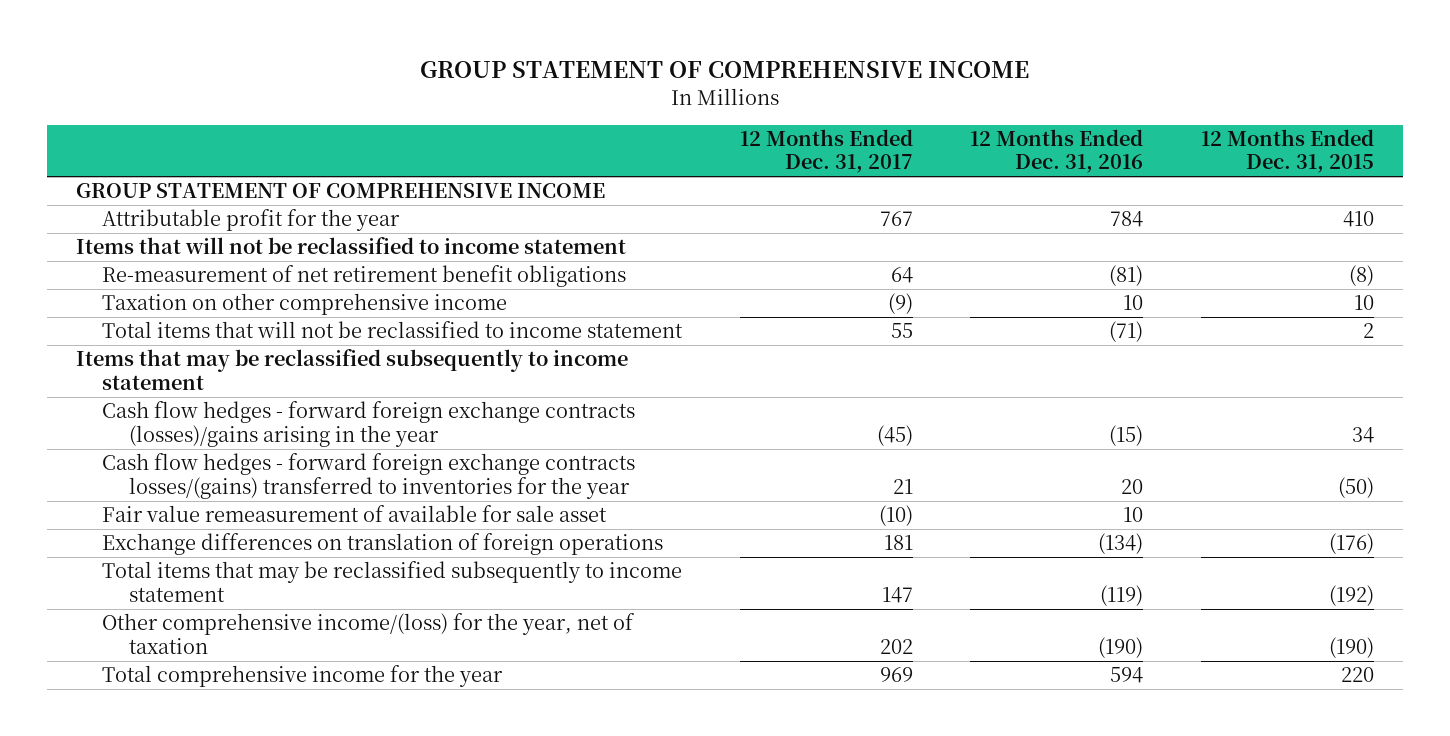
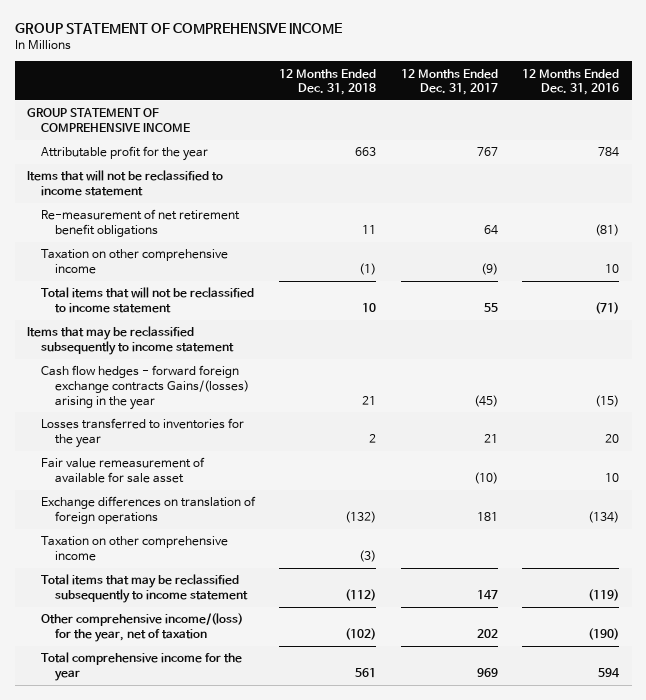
- | 12 Months Ended Dec. 31, 2017 | 12 Months Ended Dec. 31, 2016 | 12 Months Ended Dec. 31, 2015
+ | 12 Months Ended Dec. 31, 2018 | 12 Months Ended Dec. 31, 2017 | 12 Months Ended Dec. 31, 2016
- Cash flow hedges - forward foreign exchange contracts (losses)/gains arising in the year | (45) | (15) | 34
- Cash flow hedges - forward foreign exchange contracts losses/(gains) transferred to inventories for the year | 21 | 20 | (50)
+ Cash flow hedges - forward foreign exchange contracts Gains/(losses) arising in the year | 21 | (45) | (15)
+ Losses transferred to inventories for the year | 2 | 21 | 20
+ Taxation on other comprehensive income | (3) | |

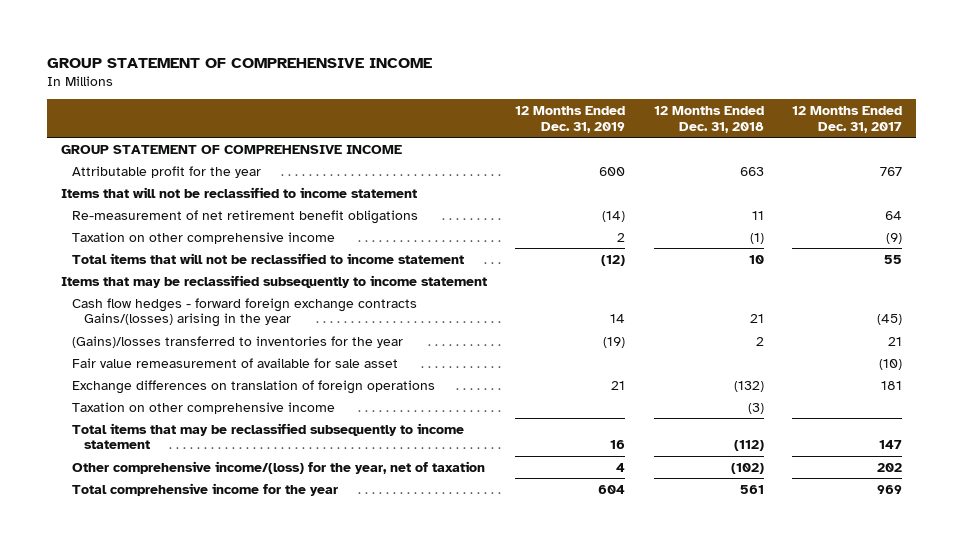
- | 12 Months Ended Dec. 31, 2018 | 12 Months Ended Dec. 31, 2017 | 12 Months Ended Dec. 31, 2016
+ | 12 Months Ended Dec. 31, 2019 | 12 Months Ended Dec. 31, 2018 | 12 Months Ended Dec. 31, 2017
- Losses transferred to inventories for the year | 2 | 21 | 20
+ (Gains)/losses transferred to inventories for the year | (19) | 2 | 21

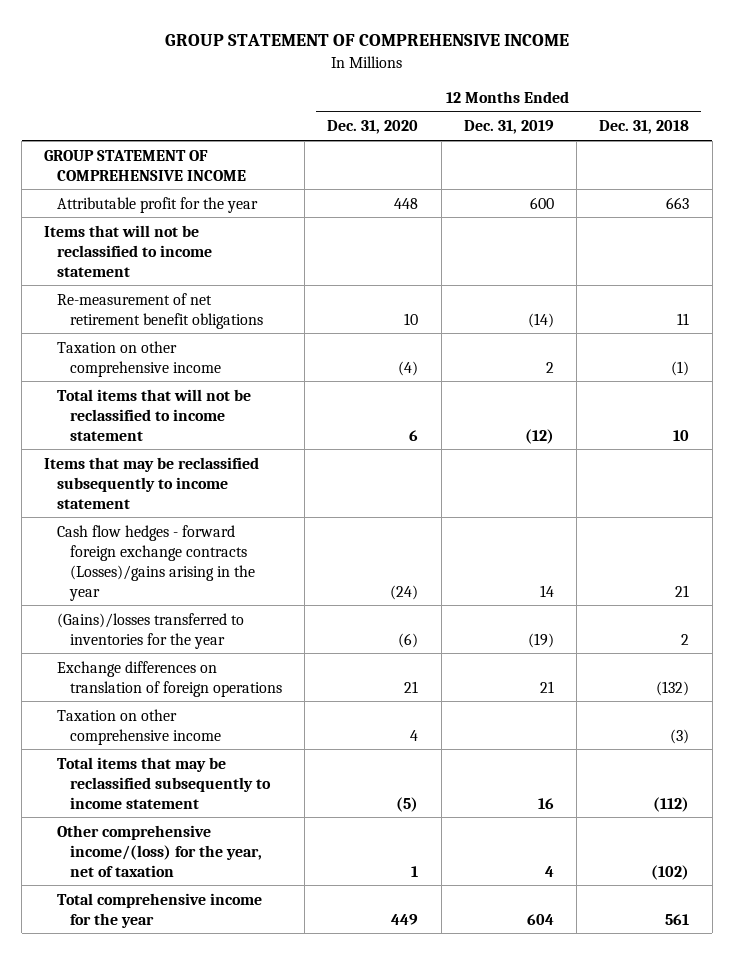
- | 12 Months Ended Dec. 31, 2019 | 12 Months Ended Dec. 31, 2018 | 12 Months Ended Dec. 31, 2017
+ | 12 Months Ended Dec. 31, 2020 | 12 Months Ended Dec. 31, 2019 | 12 Months Ended Dec. 31, 2018
- Cash flow hedges - forward foreign exchange contracts Gains/(losses) arising in the year | 14 | 21 | (45)
+ Cash flow hedges - forward foreign exchange contracts (Losses)/gains arising in the year | (24) | 14 | 21
- Fair value remeasurement of available for sale asset | | | (10)

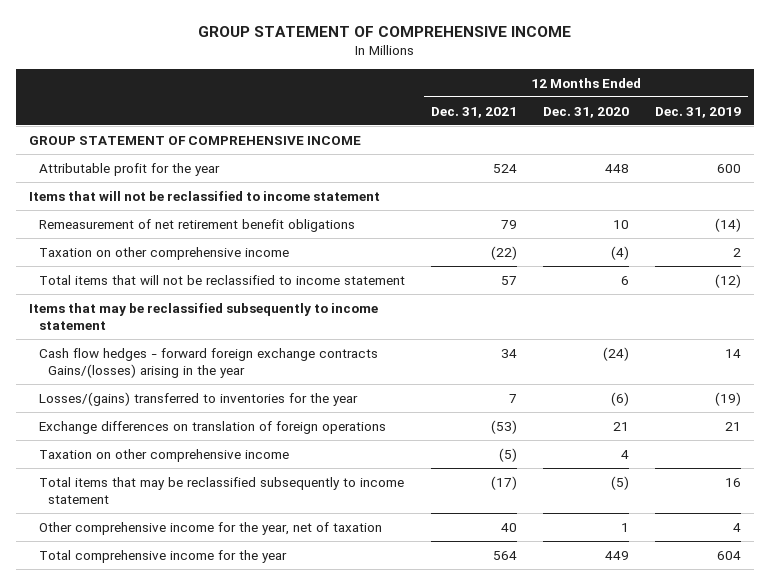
- | 12 Months Ended Dec. 31, 2020 | 12 Months Ended Dec. 31, 2019 | 12 Months Ended Dec. 31, 2018
+ | 12 Months Ended Dec. 31, 2021 | 12 Months Ended Dec. 31, 2020 | 12 Months Ended Dec. 31, 2019
- Re-measurement of net retirement benefit obligations | 10 | (14) | 11
+ Remeasurement of net retirement benefit obligations | 79 | 10 | (14)
- Cash flow hedges - forward foreign exchange contracts (Losses)/gains arising in the year | (24) | 14 | 21
- (Gains)/losses transferred to inventories for the year | (6) | (19) | 2
+ Cash flow hedges - forward foreign exchange contracts Gains/(losses) arising in the year | 34 | (24) | 14
+ Losses/(gains) transferred to inventories for the year | 7 | (6) | (19)
- Other comprehensive income/(loss) for the year, net of taxation | 1 | 4 | (102)
+ Other comprehensive income for the year, net of taxation | 40 | 1 | 4

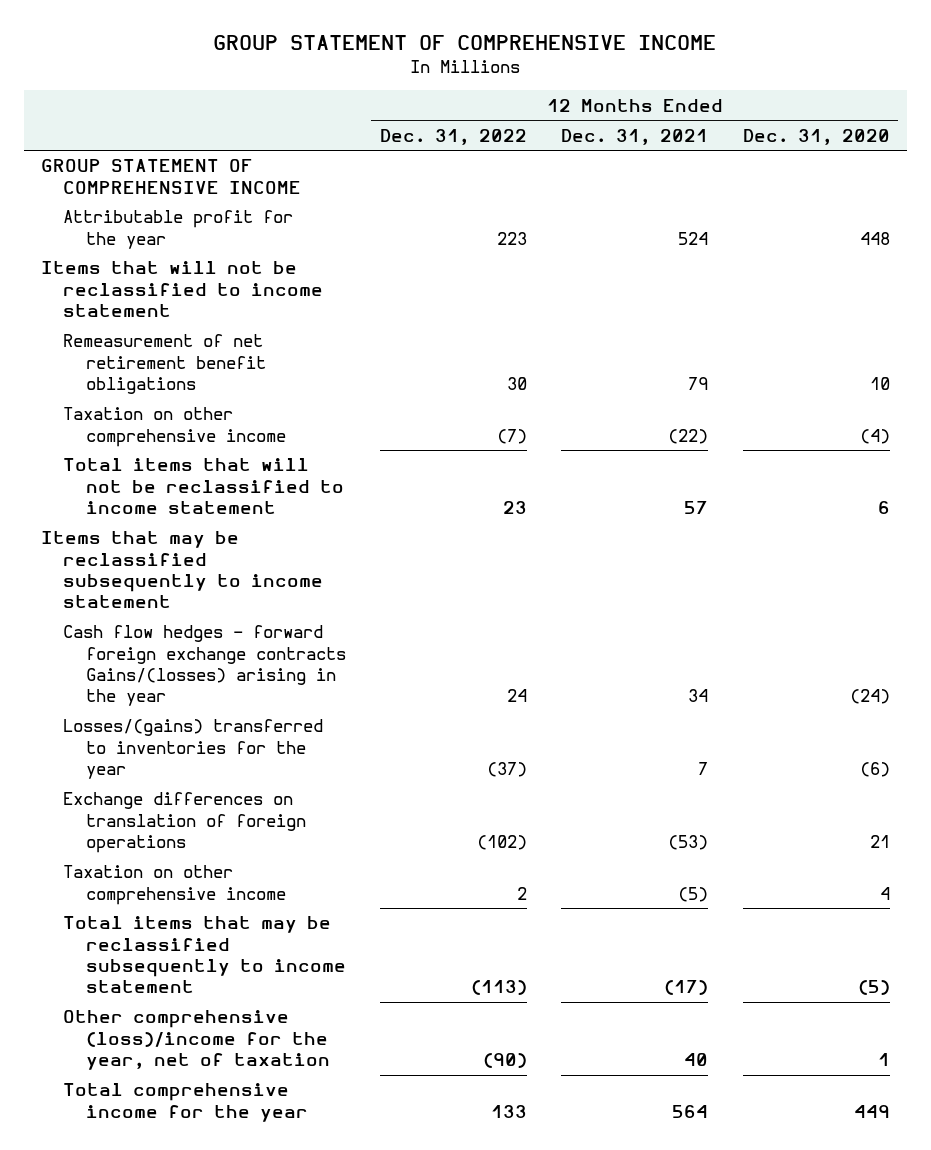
- | 12 Months Ended Dec. 31, 2021 | 12 Months Ended Dec. 31, 2020 | 12 Months Ended Dec. 31, 2019
+ | 12 Months Ended Dec. 31, 2022 | 12 Months Ended Dec. 31, 2021 | 12 Months Ended Dec. 31, 2020
- Other comprehensive income for the year, net of taxation | 40 | 1 | 4
+ Other comprehensive (loss)/income for the year, net of taxation | (90) | 40 | 1

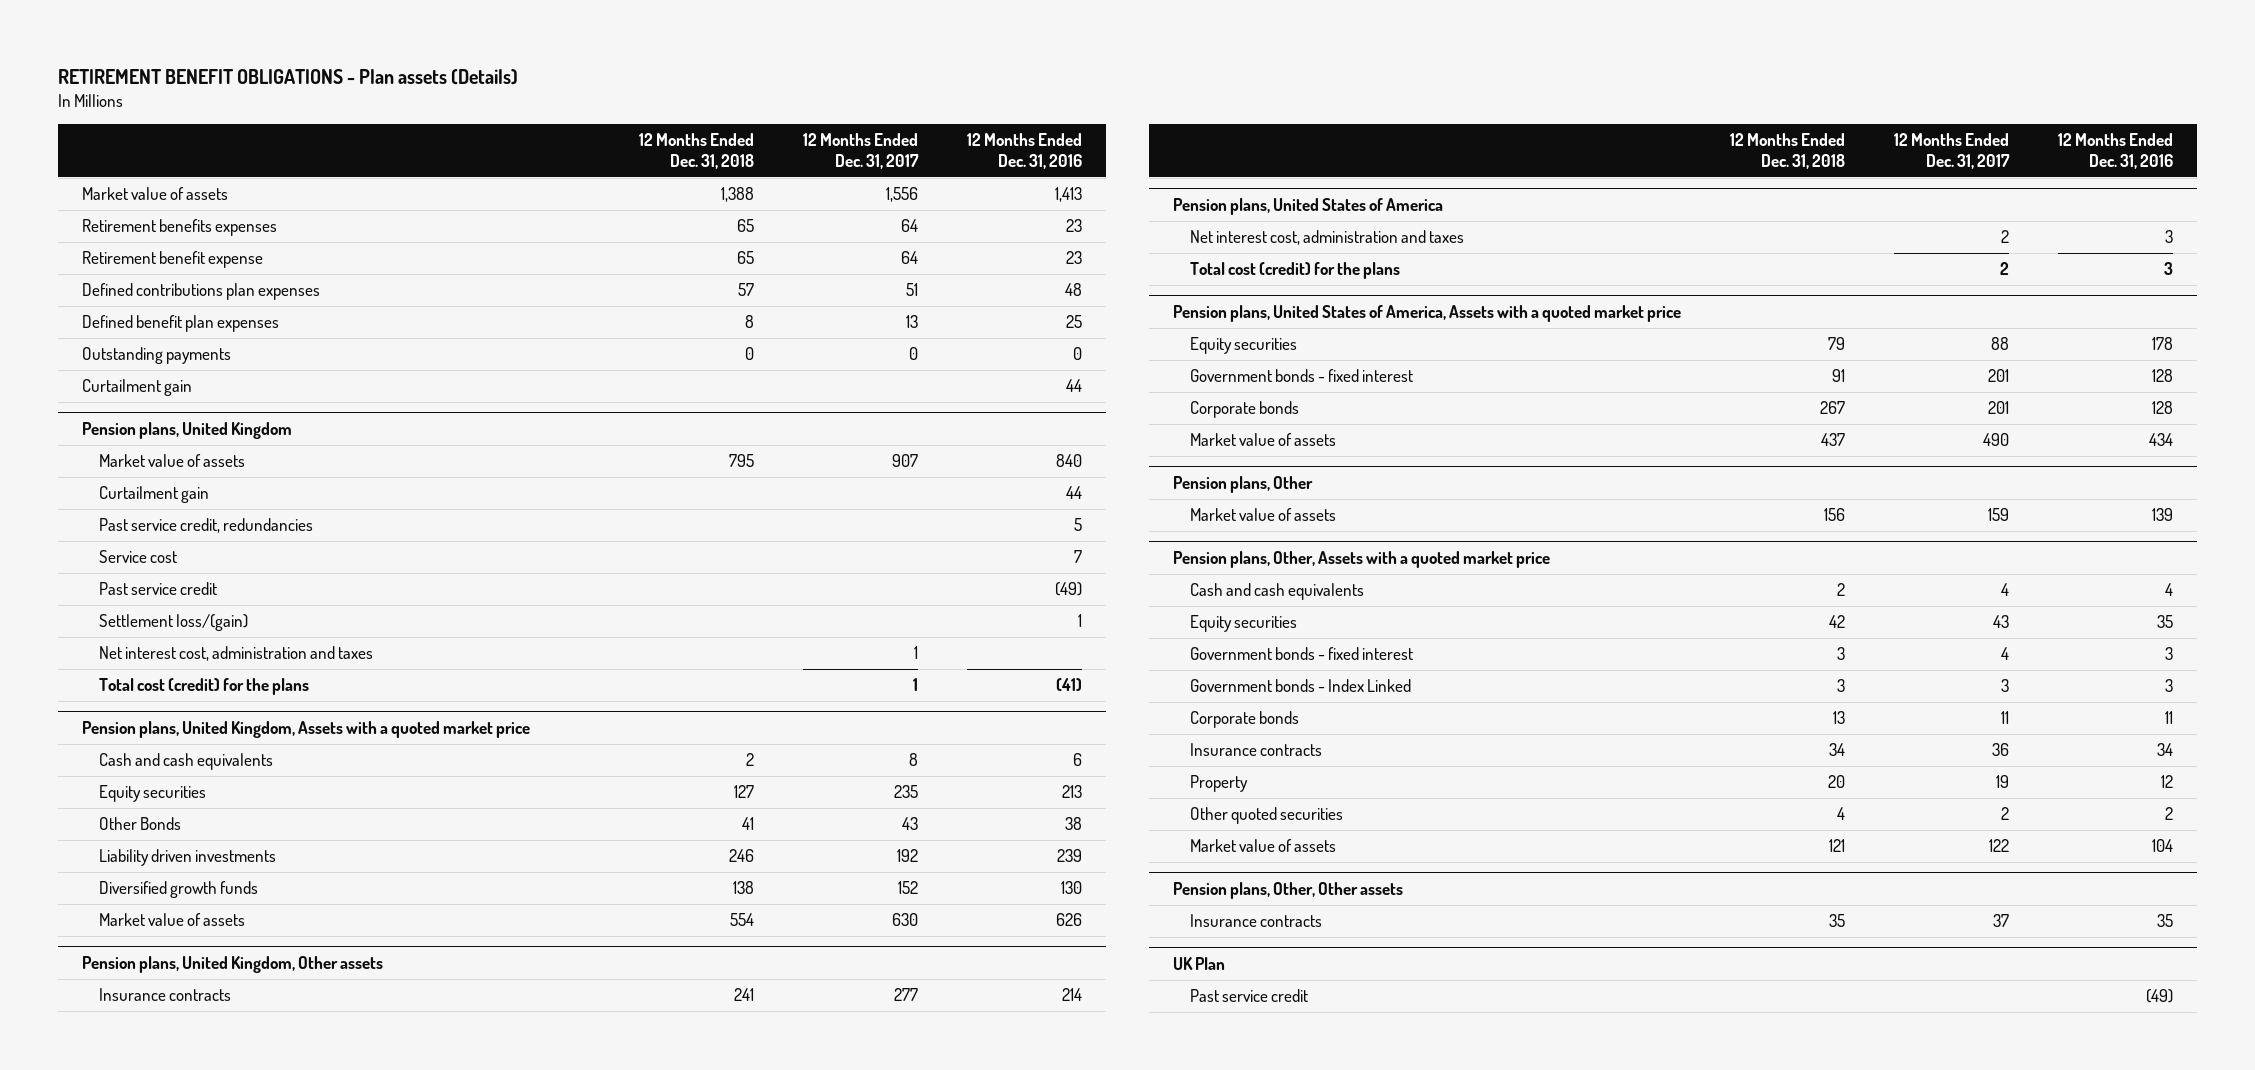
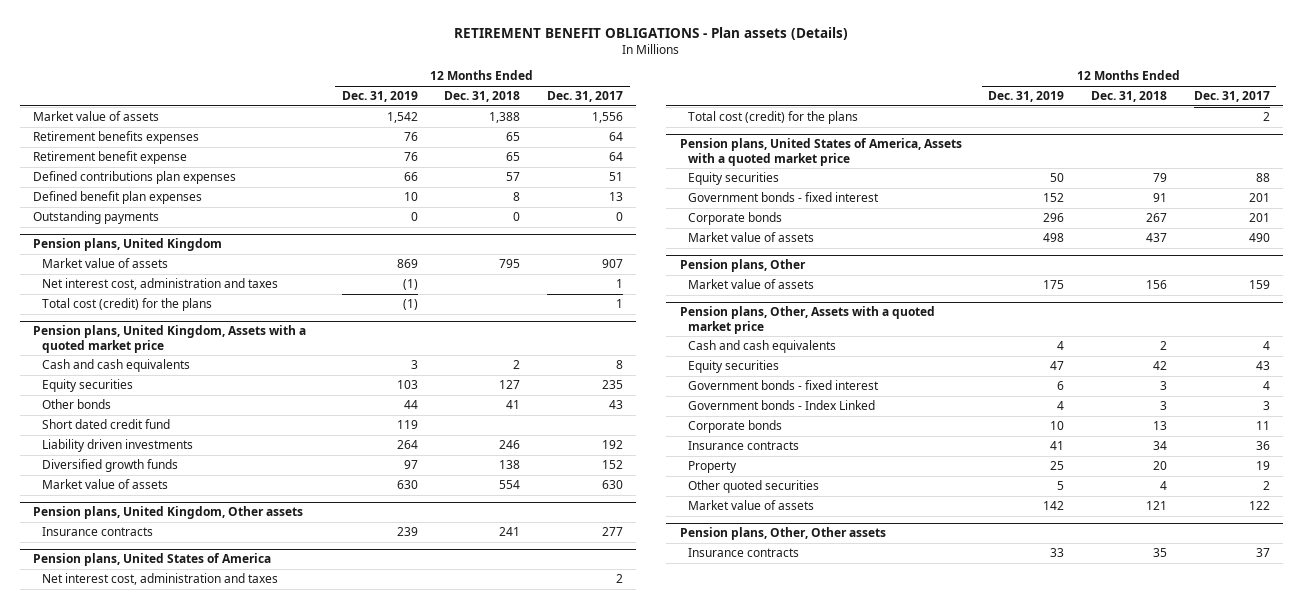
- | 12 Months Ended Dec. 31, 2018 | 12 Months Ended Dec. 31, 2017 | 12 Months Ended Dec. 31, 2016
+ | 12 Months Ended Dec. 31, 2019 | 12 Months Ended Dec. 31, 2018 | 12 Months Ended Dec. 31, 2017
- Curtailment gain | | | 44
@ Pension plans, United Kingdom
- Curtailment gain | | | 44
- Past service credit, redundancies | | | 5
- Service cost | | | 7
- Past service credit | | | (49)
- Settlement loss/(gain) | | | 1
@ Pension plans, United Kingdom, Assets with a quoted market price
- Other Bonds | 41 | 43 | 38
+ Other bonds | 44 | 41 | 43
+ Short dated credit fund | 119 | |
- UK Plan
- Past service credit | | | (49)

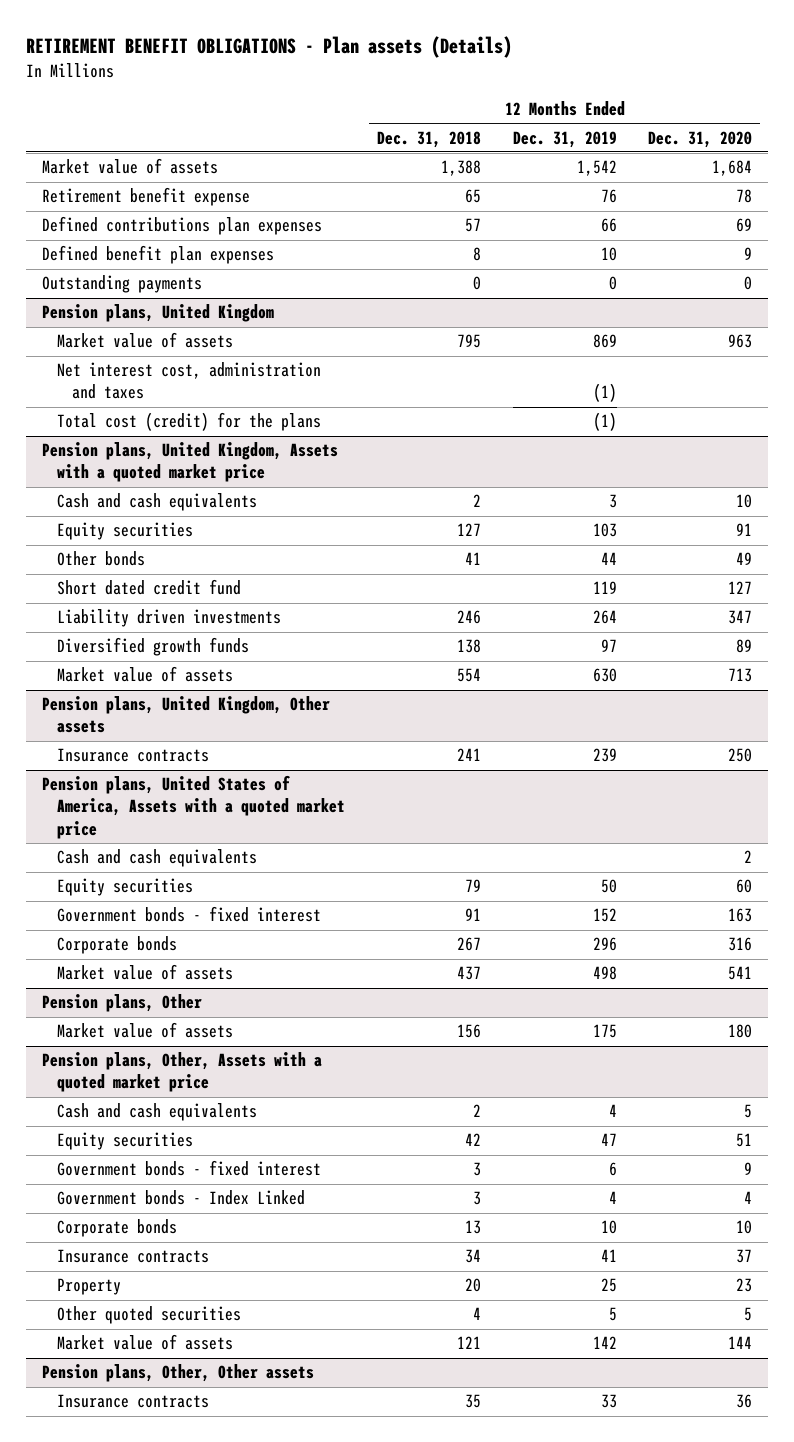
- | 12 Months Ended Dec. 31, 2019 | 12 Months Ended Dec. 31, 2018 | 12 Months Ended Dec. 31, 2017
+ | 12 Months Ended Dec. 31, 2018 | 12 Months Ended Dec. 31, 2019 | 12 Months Ended Dec. 31, 2020
- Retirement benefits expenses | 76 | 65 | 64
- Pension plans, United States of America
- Net interest cost, administration and taxes | | | 2
- Total cost (credit) for the plans | | | 2
@ Pension plans, United States of America, Assets with a quoted market price
+ Cash and cash equivalents | | | 2

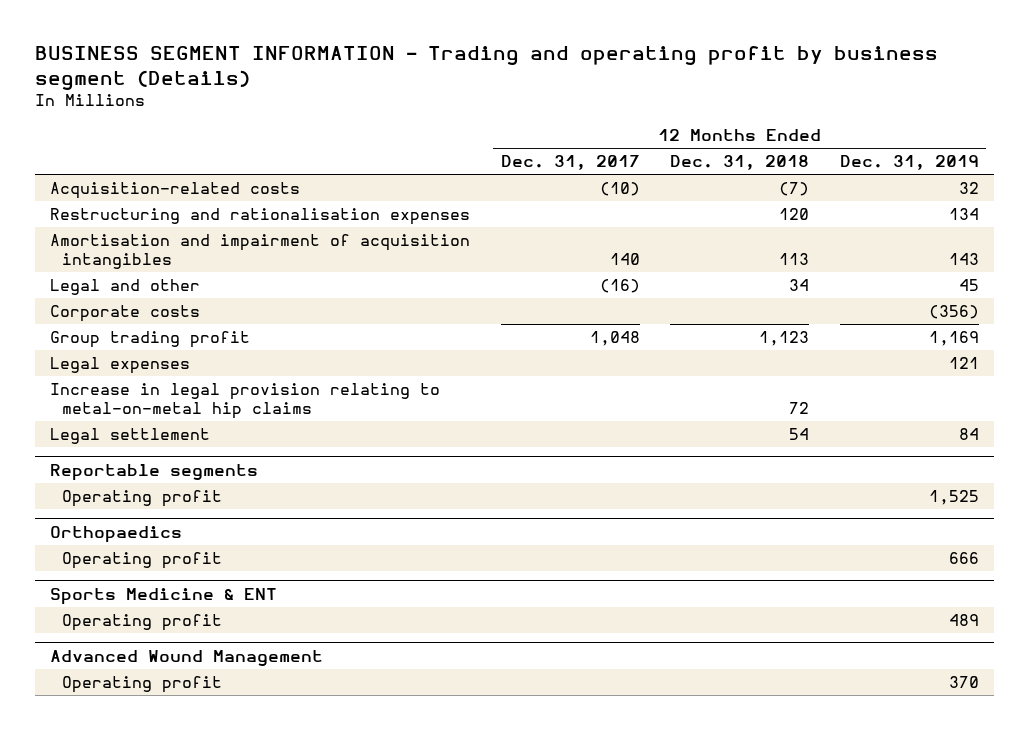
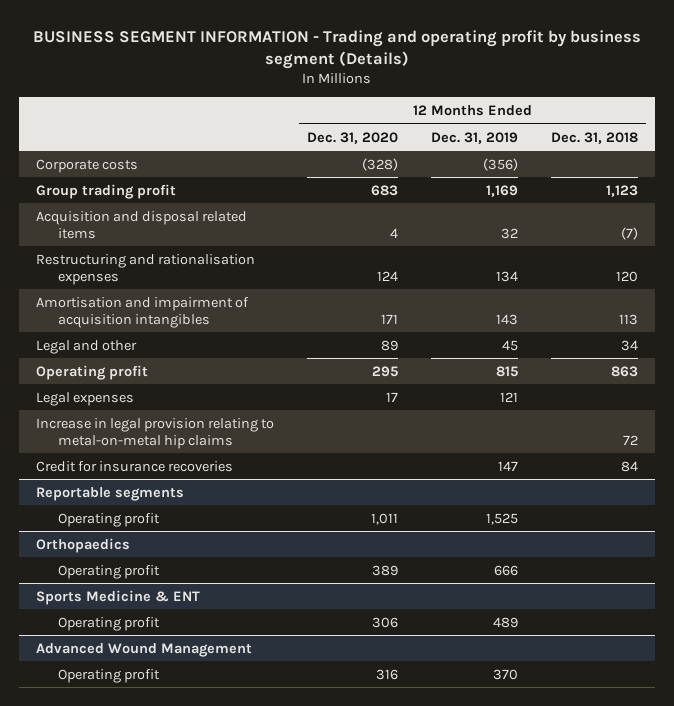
- | 12 Months Ended Dec. 31, 2017 | 12 Months Ended Dec. 31, 2018 | 12 Months Ended Dec. 31, 2019
+ | 12 Months Ended Dec. 31, 2020 | 12 Months Ended Dec. 31, 2019 | 12 Months Ended Dec. 31, 2018
- Acquisition-related costs | (10) | (7) | 32
moved up: Corporate costs | (328) | (356) |
moved up: Group trading profit | 683 | 1,169 | 1,123
+ Acquisition and disposal related items | 4 | 32 | (7)
+ Operating profit | 295 | 815 | 863
- Legal settlement | | 54 | 84
+ Credit for insurance recoveries | | 147 | 84

